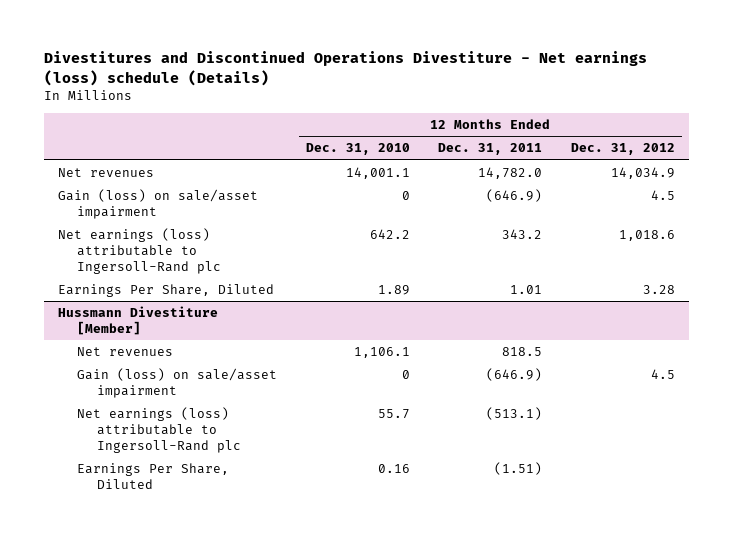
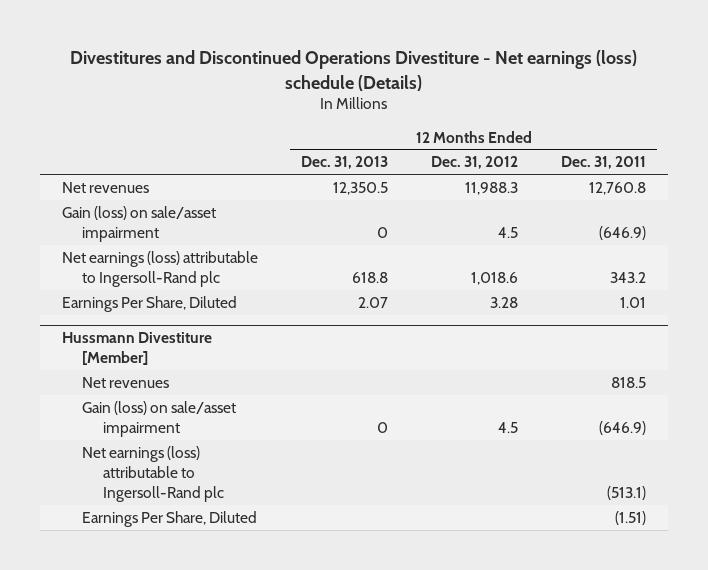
- | 12 Months Ended Dec. 31, 2010 | 12 Months Ended Dec. 31, 2011 | 12 Months Ended Dec. 31, 2012
+ | 12 Months Ended Dec. 31, 2013 | 12 Months Ended Dec. 31, 2012 | 12 Months Ended Dec. 31, 2011
- Net revenues | 14,001.1 | 14,782.0 | 14,034.9
+ Net revenues | 12,350.5 | 11,988.3 | 12,760.8

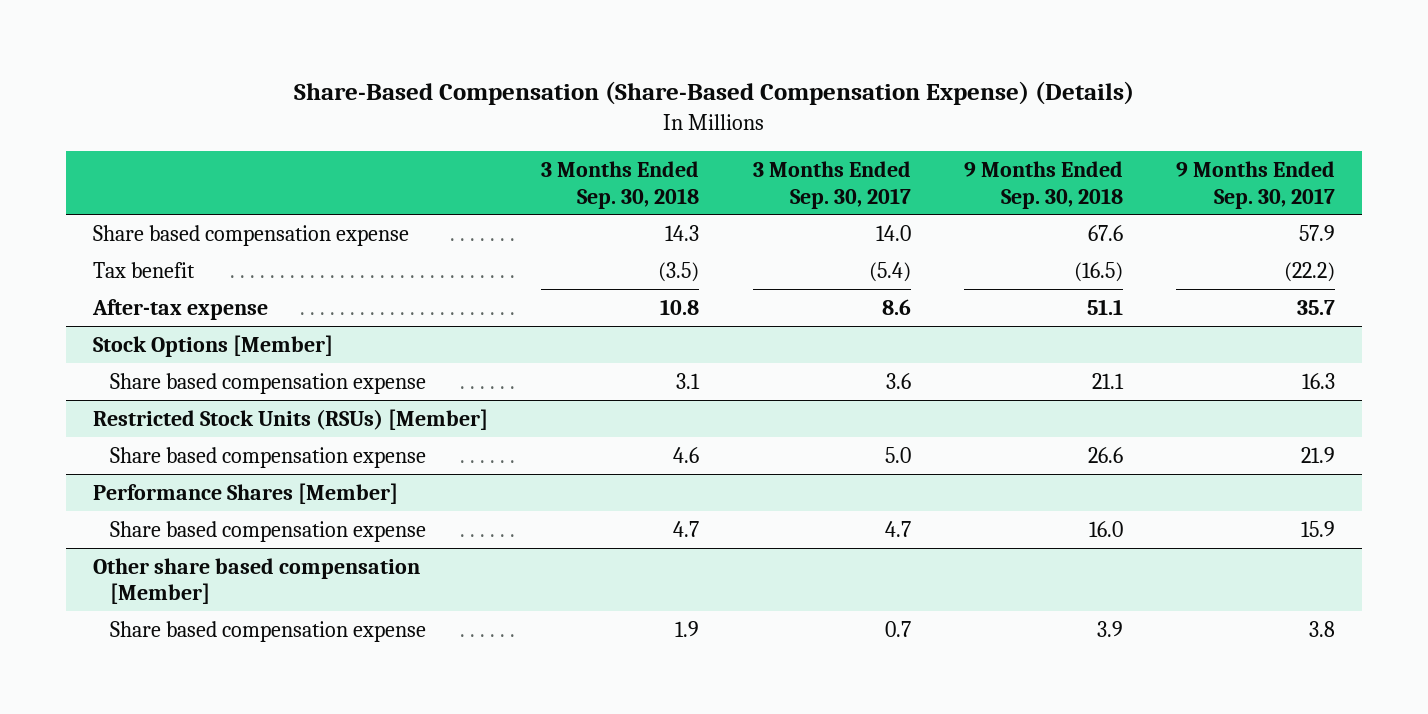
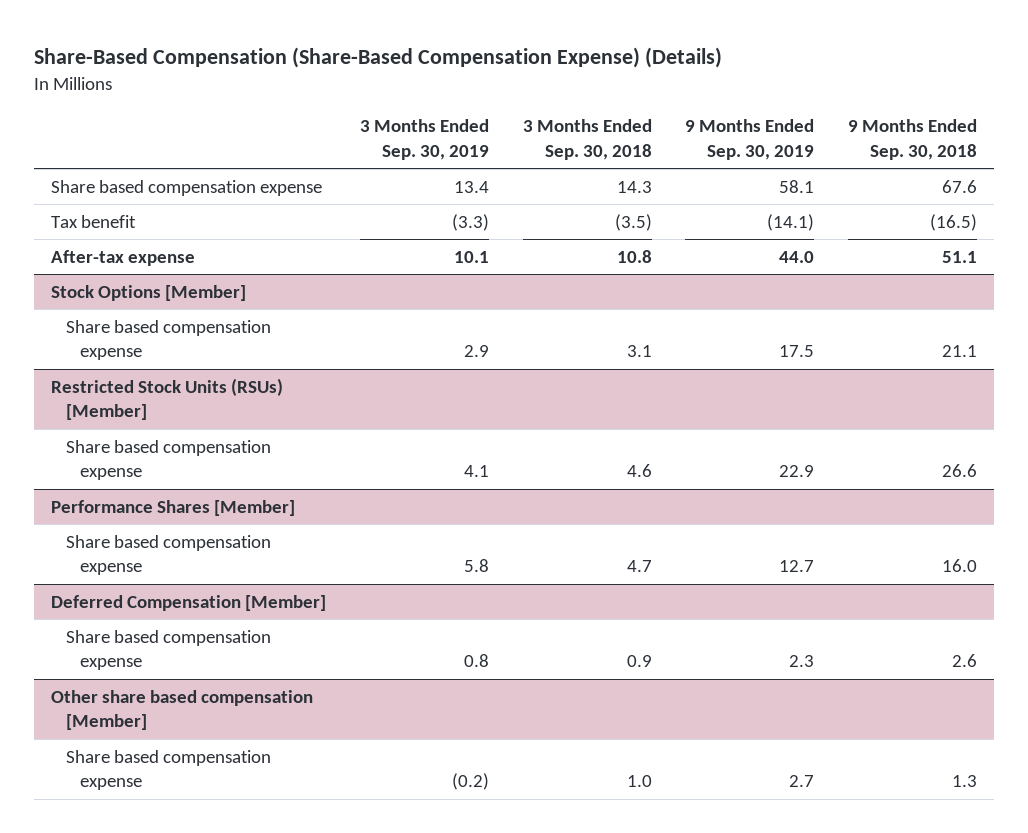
- | 3 Months Ended Sep. 30, 2018 | 3 Months Ended Sep. 30, 2017 | 9 Months Ended Sep. 30, 2018 | 9 Months Ended Sep. 30, 2017
+ | 3 Months Ended Sep. 30, 2019 | 3 Months Ended Sep. 30, 2018 | 9 Months Ended Sep. 30, 2019 | 9 Months Ended Sep. 30, 2018
+ Deferred Compensation [Member]
+ Share based compensation expense | 0.8 | 0.9 | 2.3 | 2.6
@ Other share based compensation [Member]
- Share based compensation expense | 1.9 | 0.7 | 3.9 | 3.8
+ Share based compensation expense | (0.2) | 1.0 | 2.7 | 1.3

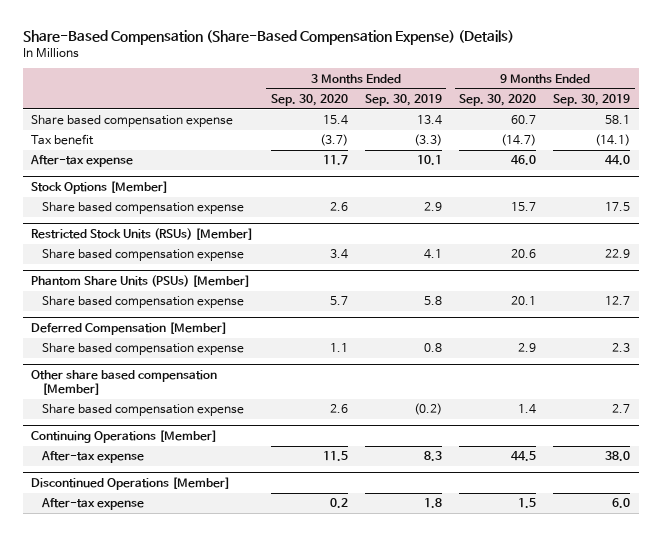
- | 3 Months Ended Sep. 30, 2019 | 3 Months Ended Sep. 30, 2018 | 9 Months Ended Sep. 30, 2019 | 9 Months Ended Sep. 30, 2018
+ | 3 Months Ended Sep. 30, 2020 | 3 Months Ended Sep. 30, 2019 | 9 Months Ended Sep. 30, 2020 | 9 Months Ended Sep. 30, 2019
- Performance Shares [Member]
+ Phantom Share Units (PSUs) [Member]
+ Continuing Operations [Member]
+ After-tax expense | 11.5 | 8.3 | 44.5 | 38.0
+ Discontinued Operations [Member]
+ After-tax expense | 0.2 | 1.8 | 1.5 | 6.0

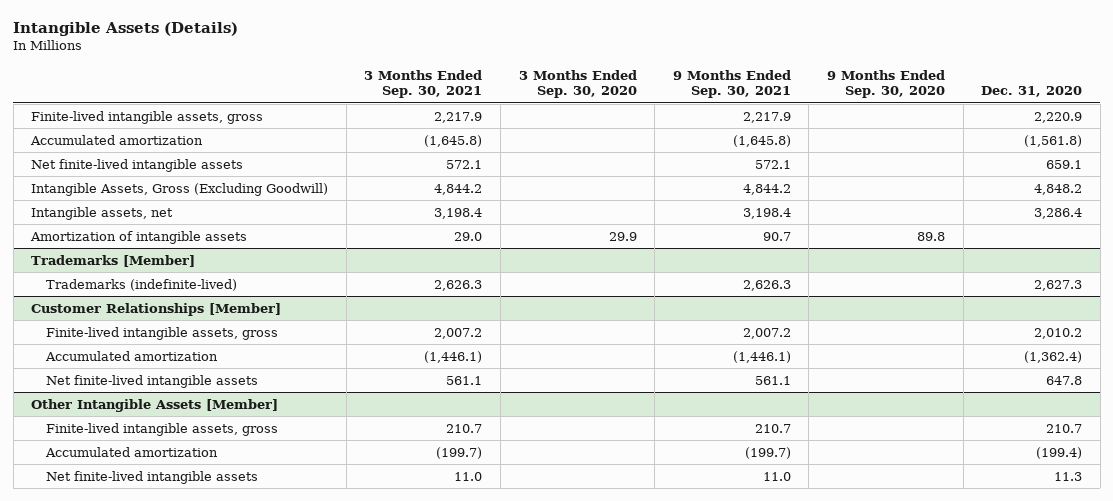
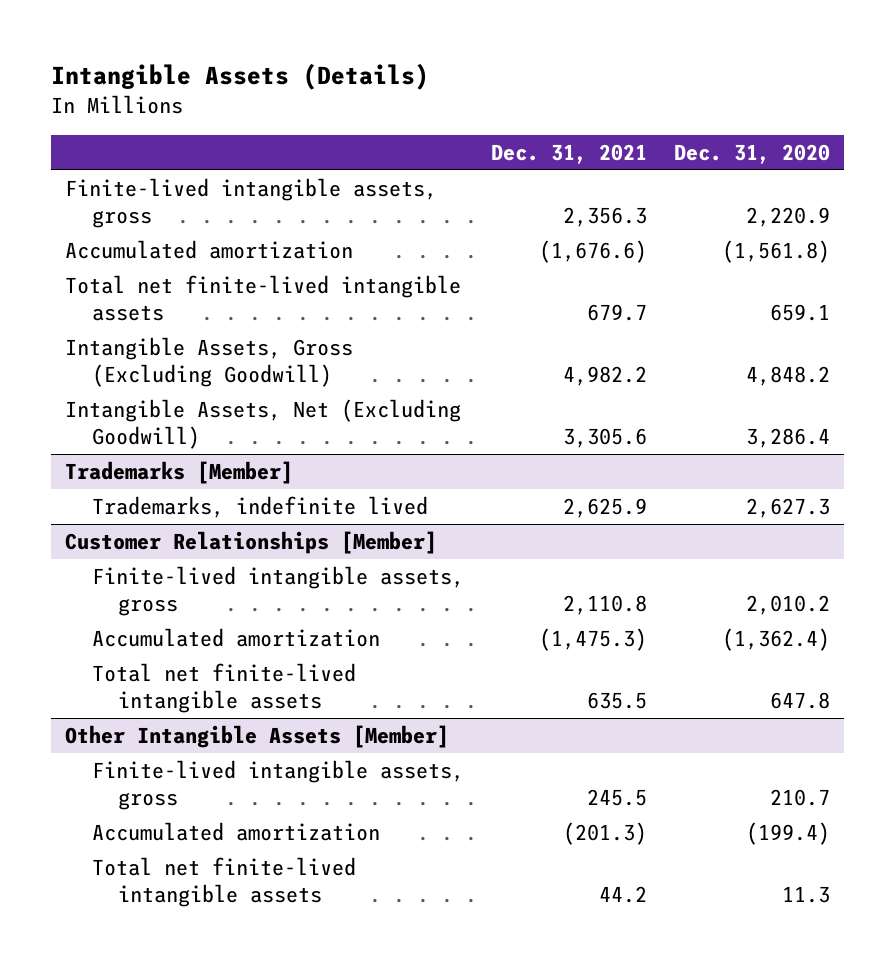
- | 3 Months Ended Sep. 30, 2021 | 3 Months Ended Sep. 30, 2020 | 9 Months Ended Sep. 30, 2021 | 9 Months Ended Sep. 30, 2020 | Dec. 31, 2020
+ | Dec. 31, 2021 | Dec. 31, 2020
- Net finite-lived intangible assets | 572.1 | | 572.1 | | 659.1
+ Total net finite-lived intangible assets | 679.7 | 659.1
- Intangible assets, net | 3,198.4 | | 3,198.4 | | 3,286.4
- Amortization of intangible assets | 29.0 | 29.9 | 90.7 | 89.8 |
+ Intangible Assets, Net (Excluding Goodwill) | 3,305.6 | 3,286.4
@ Trademarks [Member]
- Trademarks (indefinite-lived) | 2,626.3 | | 2,626.3 | | 2,627.3
+ Trademarks, indefinite lived | 2,625.9 | 2,627.3
@ Customer Relationships [Member]
- Net finite-lived intangible assets | 561.1 | | 561.1 | | 647.8
+ Total net finite-lived intangible assets | 635.5 | 647.8
@ Other Intangible Assets [Member]
- Net finite-lived intangible assets | 11.0 | | 11.0 | | 11.3
+ Total net finite-lived intangible assets | 44.2 | 11.3

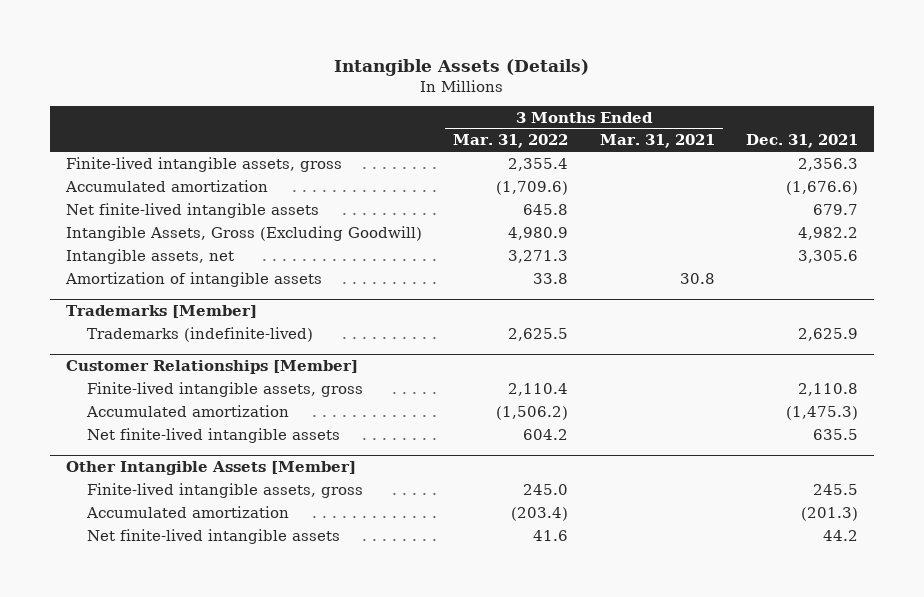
- | Dec. 31, 2021 | Dec. 31, 2020
+ | 3 Months Ended Mar. 31, 2022 | 3 Months Ended Mar. 31, 2021 | Dec. 31, 2021
- Total net finite-lived intangible assets | 679.7 | 659.1
+ Net finite-lived intangible assets | 645.8 | | 679.7
- Intangible Assets, Net (Excluding Goodwill) | 3,305.6 | 3,286.4
+ Intangible assets, net | 3,271.3 | | 3,305.6
+ Amortization of intangible assets | 33.8 | 30.8 |
@ Trademarks [Member]
- Trademarks, indefinite lived | 2,625.9 | 2,627.3
+ Trademarks (indefinite-lived) | 2,625.5 | | 2,625.9
@ Customer Relationships [Member]
- Total net finite-lived intangible assets | 635.5 | 647.8
+ Net finite-lived intangible assets | 604.2 | | 635.5
@ Other Intangible Assets [Member]
- Total net finite-lived intangible assets | 44.2 | 11.3
+ Net finite-lived intangible assets | 41.6 | | 44.2

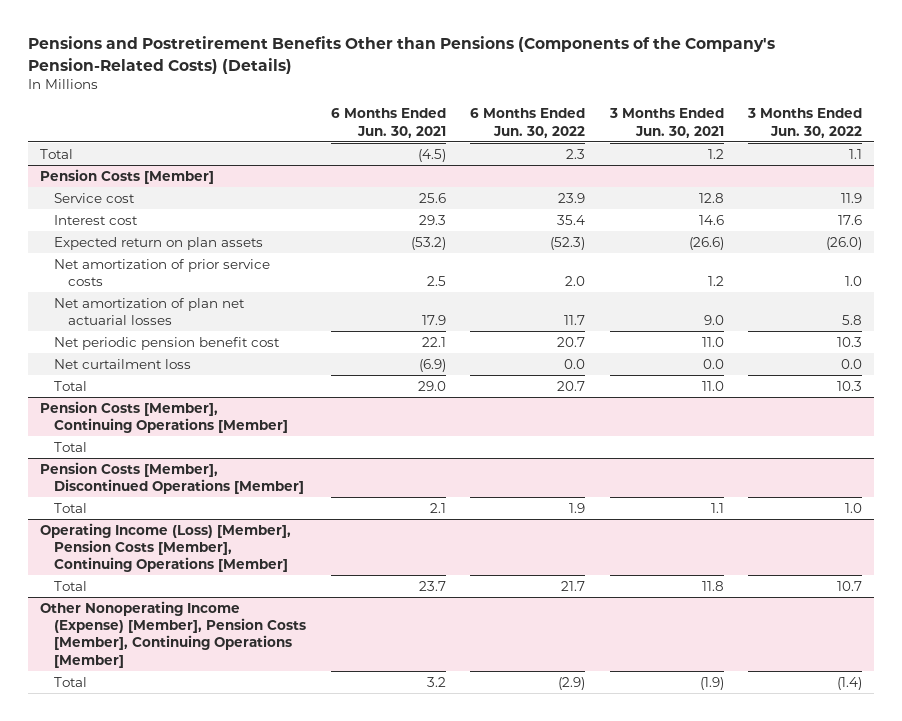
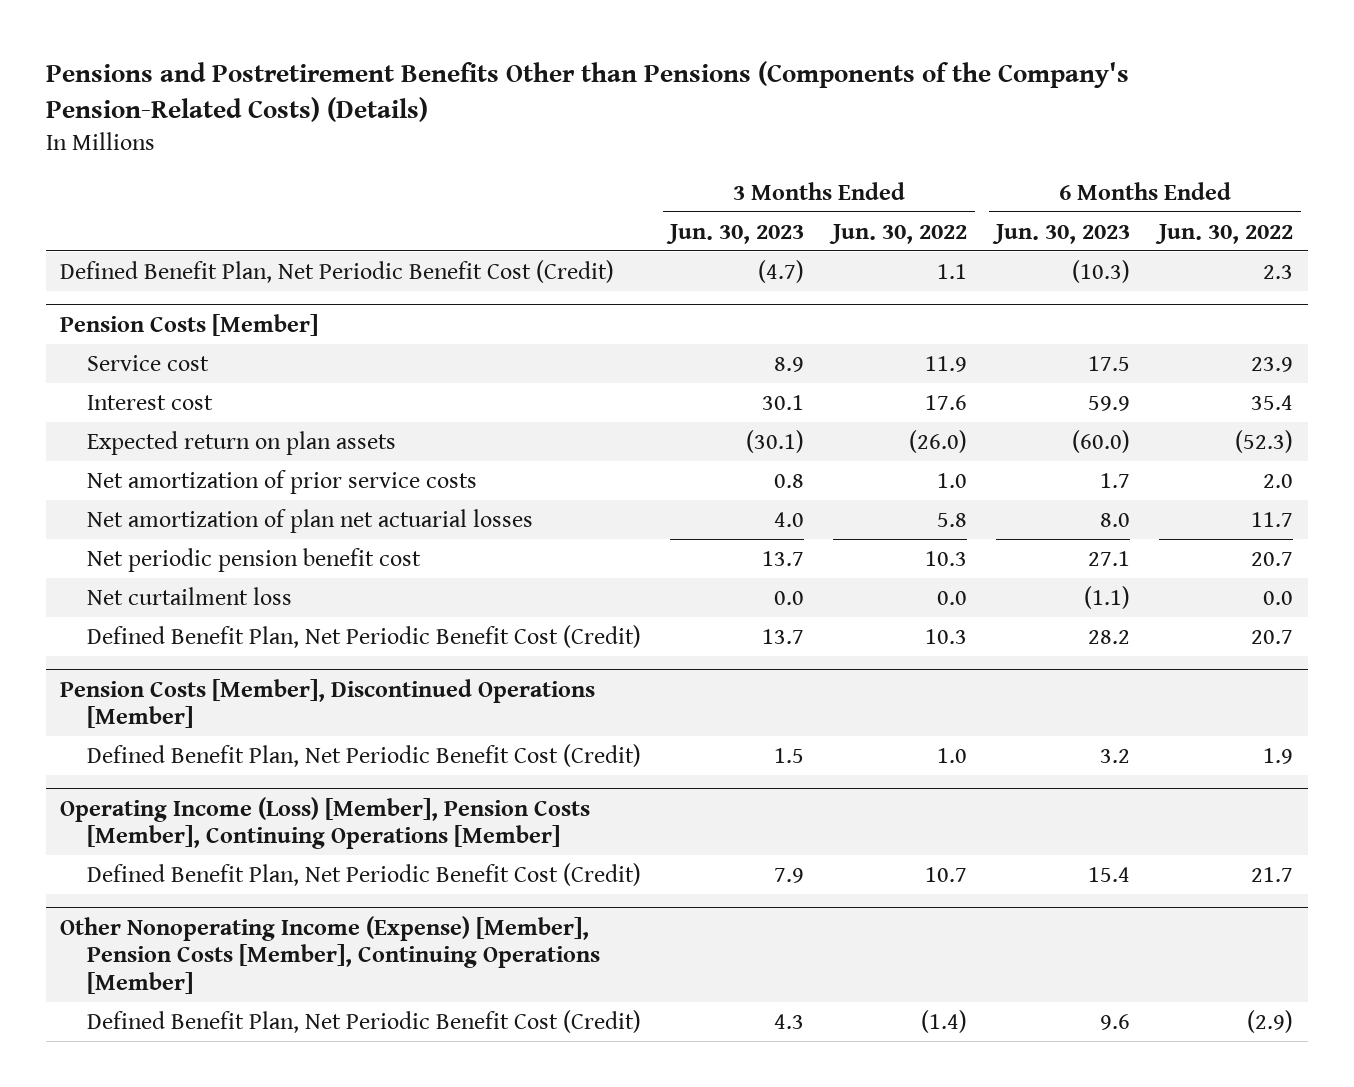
- | 6 Months Ended Jun. 30, 2021 | 6 Months Ended Jun. 30, 2022 | 3 Months Ended Jun. 30, 2021 | 3 Months Ended Jun. 30, 2022
+ | 3 Months Ended Jun. 30, 2023 | 3 Months Ended Jun. 30, 2022 | 6 Months Ended Jun. 30, 2023 | 6 Months Ended Jun. 30, 2022
- Total | (4.5) | 2.3 | 1.2 | 1.1
+ Defined Benefit Plan, Net Periodic Benefit Cost (Credit) | (4.7) | 1.1 | (10.3) | 2.3
@ Pension Costs [Member]
- Total | 29.0 | 20.7 | 11.0 | 10.3
- Pension Costs [Member], Continuing Operations [Member]
- Total
@ Pension Costs [Member]
+ Defined Benefit Plan, Net Periodic Benefit Cost (Credit) | 13.7 | 10.3 | 28.2 | 20.7
@ Pension Costs [Member], Discontinued Operations [Member]
- Total | 2.1 | 1.9 | 1.1 | 1.0
+ Defined Benefit Plan, Net Periodic Benefit Cost (Credit) | 1.5 | 1.0 | 3.2 | 1.9
@ Operating Income (Loss) [Member], Pension Costs [Member], Continuing Operations [Member]
- Total | 23.7 | 21.7 | 11.8 | 10.7
+ Defined Benefit Plan, Net Periodic Benefit Cost (Credit) | 7.9 | 10.7 | 15.4 | 21.7
@ Other Nonoperating Income (Expense) [Member], Pension Costs [Member], Continuing Operations [Member]
- Total | 3.2 | (2.9) | (1.9) | (1.4)
+ Defined Benefit Plan, Net Periodic Benefit Cost (Credit) | 4.3 | (1.4) | 9.6 | (2.9)

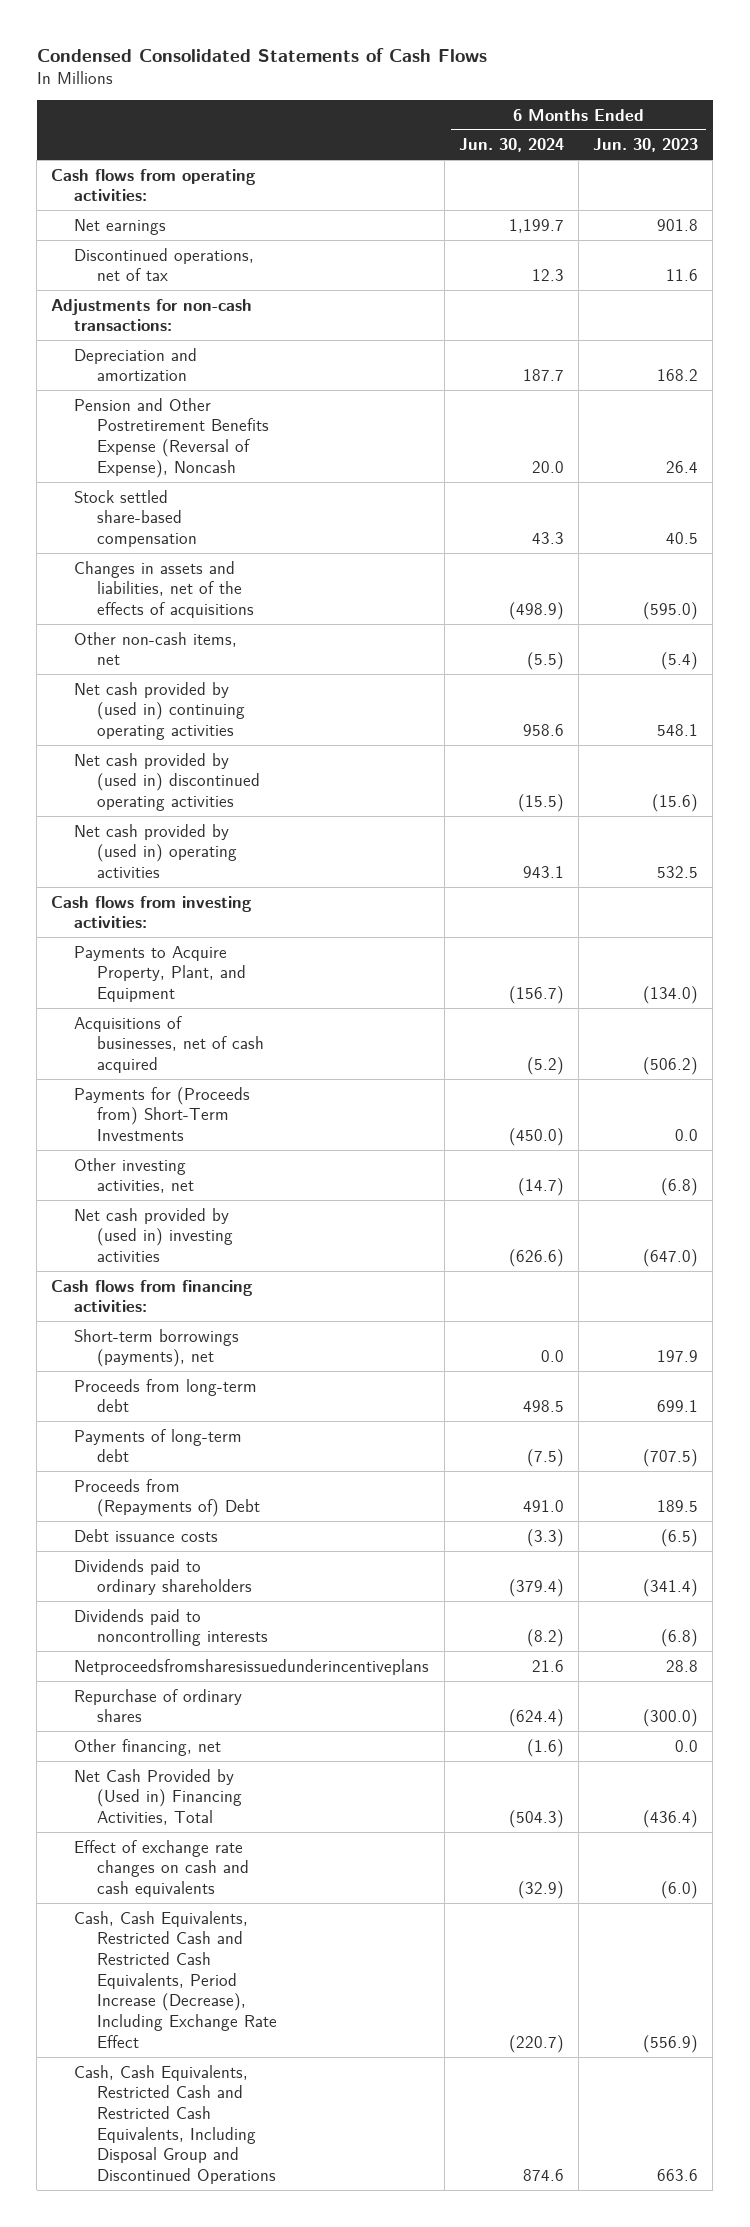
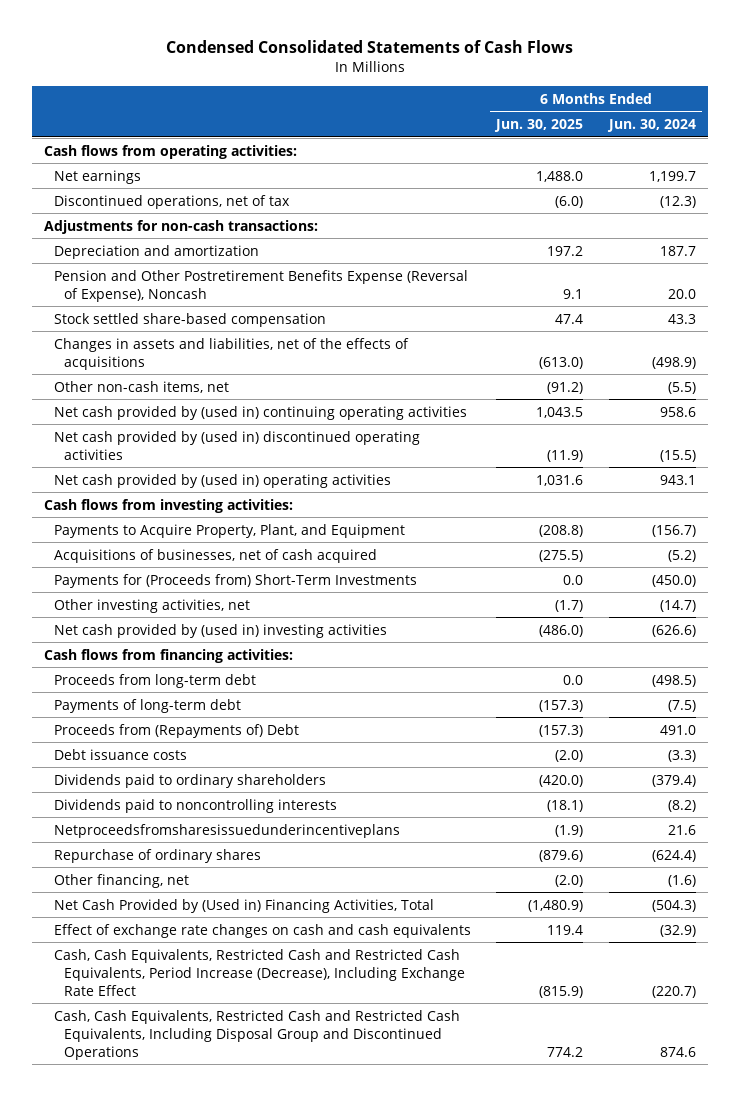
- | 6 Months Ended Jun. 30, 2024 | 6 Months Ended Jun. 30, 2023
+ | 6 Months Ended Jun. 30, 2025 | 6 Months Ended Jun. 30, 2024
- Discontinued operations, net of tax | 12.3 | 11.6
+ Discontinued operations, net of tax | (6.0) | (12.3)
- Short-term borrowings (payments), net | 0.0 | 197.9
- Proceeds from long-term debt | 498.5 | 699.1
+ Proceeds from long-term debt | 0.0 | (498.5)

